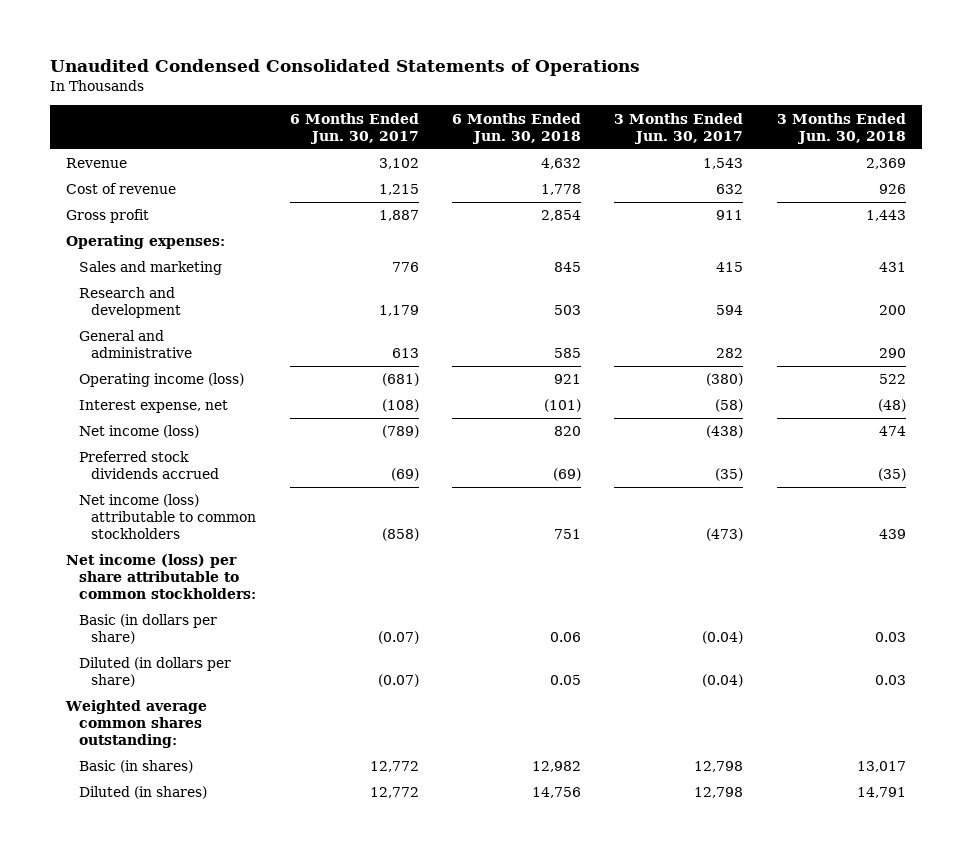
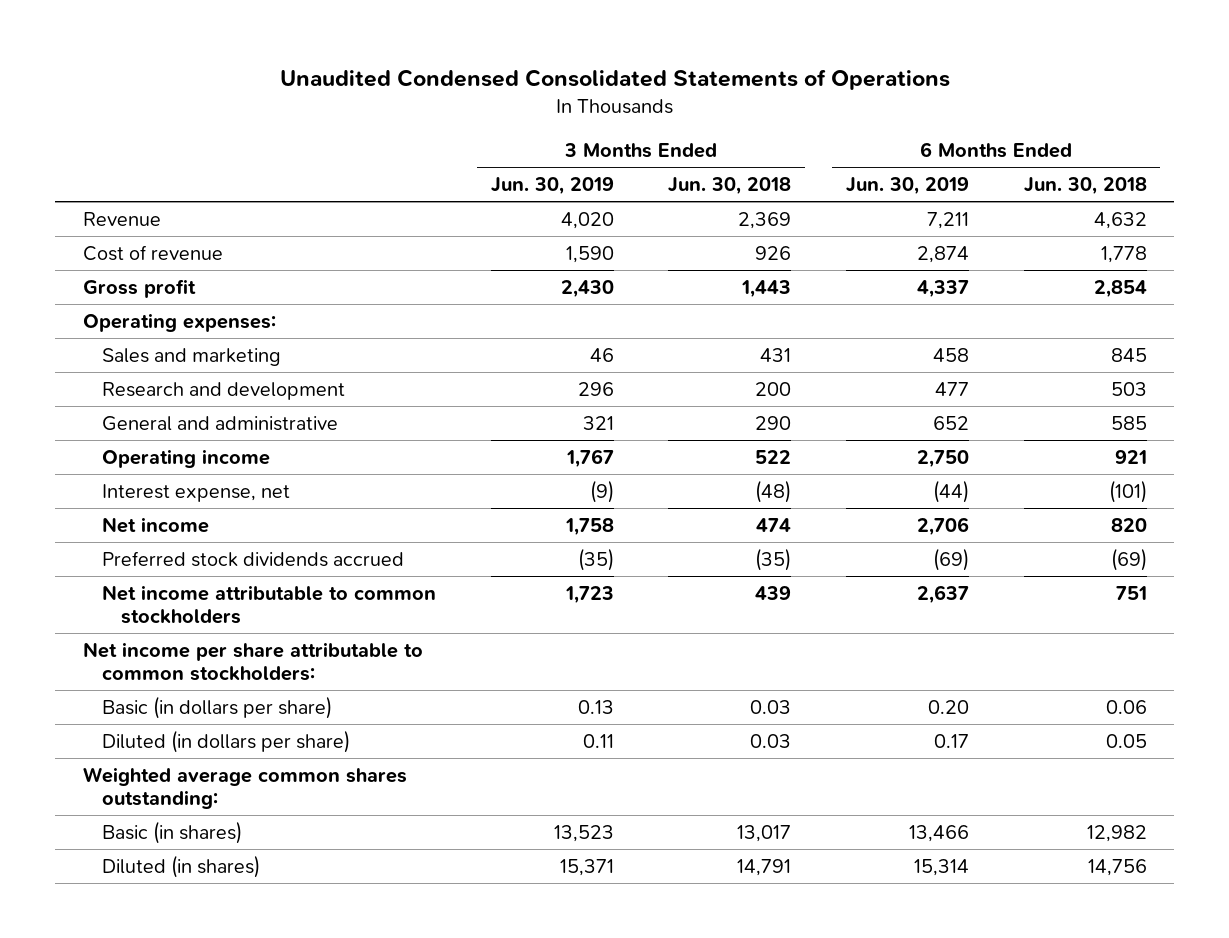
- | 6 Months Ended Jun. 30, 2017 | 6 Months Ended Jun. 30, 2018 | 3 Months Ended Jun. 30, 2017 | 3 Months Ended Jun. 30, 2018
+ | 3 Months Ended Jun. 30, 2019 | 3 Months Ended Jun. 30, 2018 | 6 Months Ended Jun. 30, 2019 | 6 Months Ended Jun. 30, 2018
- Operating income (loss) | (681) | 921 | (380) | 522
+ Operating income | 1,767 | 522 | 2,750 | 921
- Net income (loss) | (789) | 820 | (438) | 474
+ Net income | 1,758 | 474 | 2,706 | 820
- Net income (loss) attributable to common stockholders | (858) | 751 | (473) | 439
- Net income (loss) per share attributable to common stockholders:
+ Net income attributable to common stockholders | 1,723 | 439 | 2,637 | 751
+ Net income per share attributable to common stockholders:

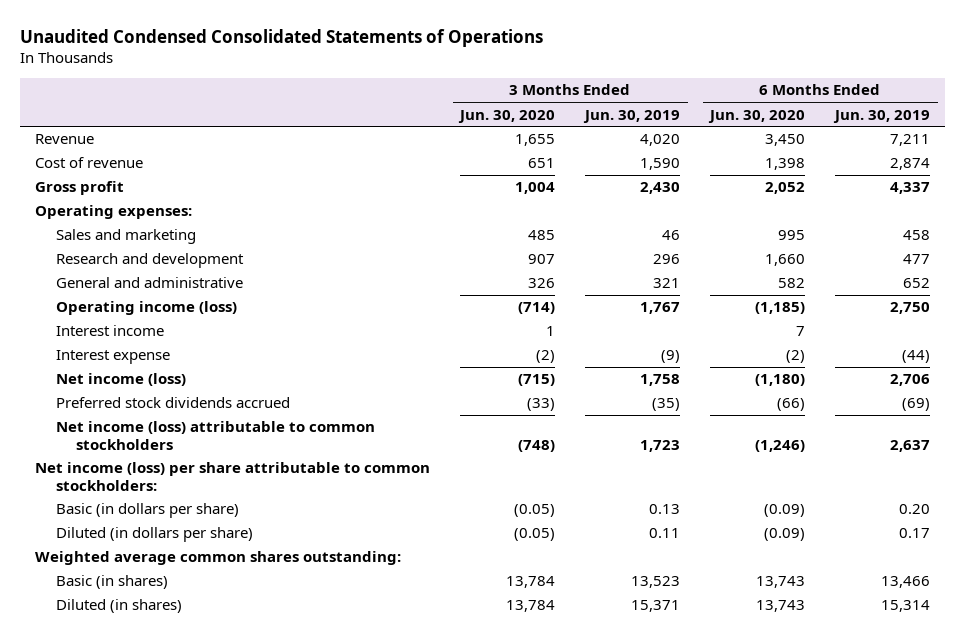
- | 3 Months Ended Jun. 30, 2019 | 3 Months Ended Jun. 30, 2018 | 6 Months Ended Jun. 30, 2019 | 6 Months Ended Jun. 30, 2018
+ | 3 Months Ended Jun. 30, 2020 | 3 Months Ended Jun. 30, 2019 | 6 Months Ended Jun. 30, 2020 | 6 Months Ended Jun. 30, 2019
- Operating income | 1,767 | 522 | 2,750 | 921
- Interest expense, net | (9) | (48) | (44) | (101)
- Net income | 1,758 | 474 | 2,706 | 820
+ Operating income (loss) | (714) | 1,767 | (1,185) | 2,750
+ Interest income | 1 | | 7 |
+ Interest expense | (2) | (9) | (2) | (44)
+ Net income (loss) | (715) | 1,758 | (1,180) | 2,706
- Net income attributable to common stockholders | 1,723 | 439 | 2,637 | 751
- Net income per share attributable to common stockholders:
+ Net income (loss) attributable to common stockholders | (748) | 1,723 | (1,246) | 2,637
+ Net income (loss) per share attributable to common stockholders:

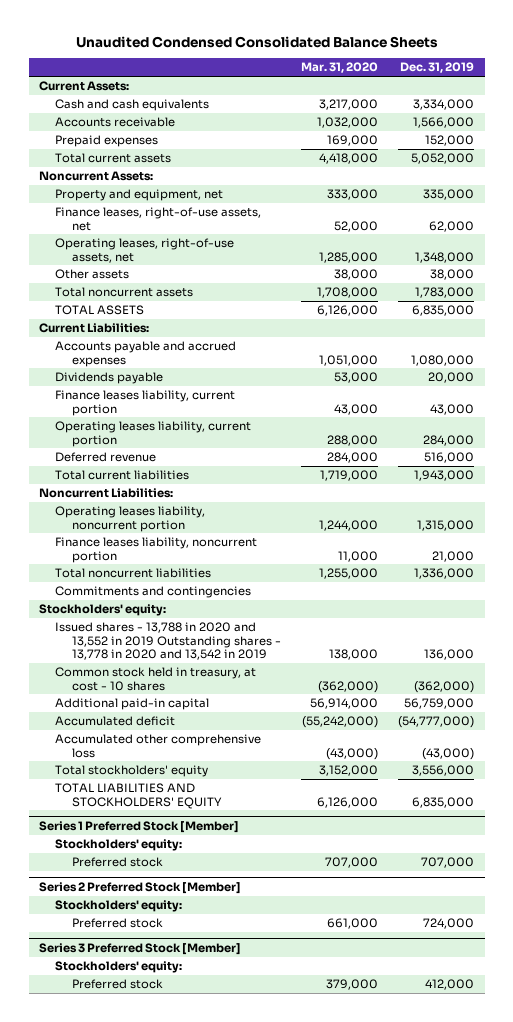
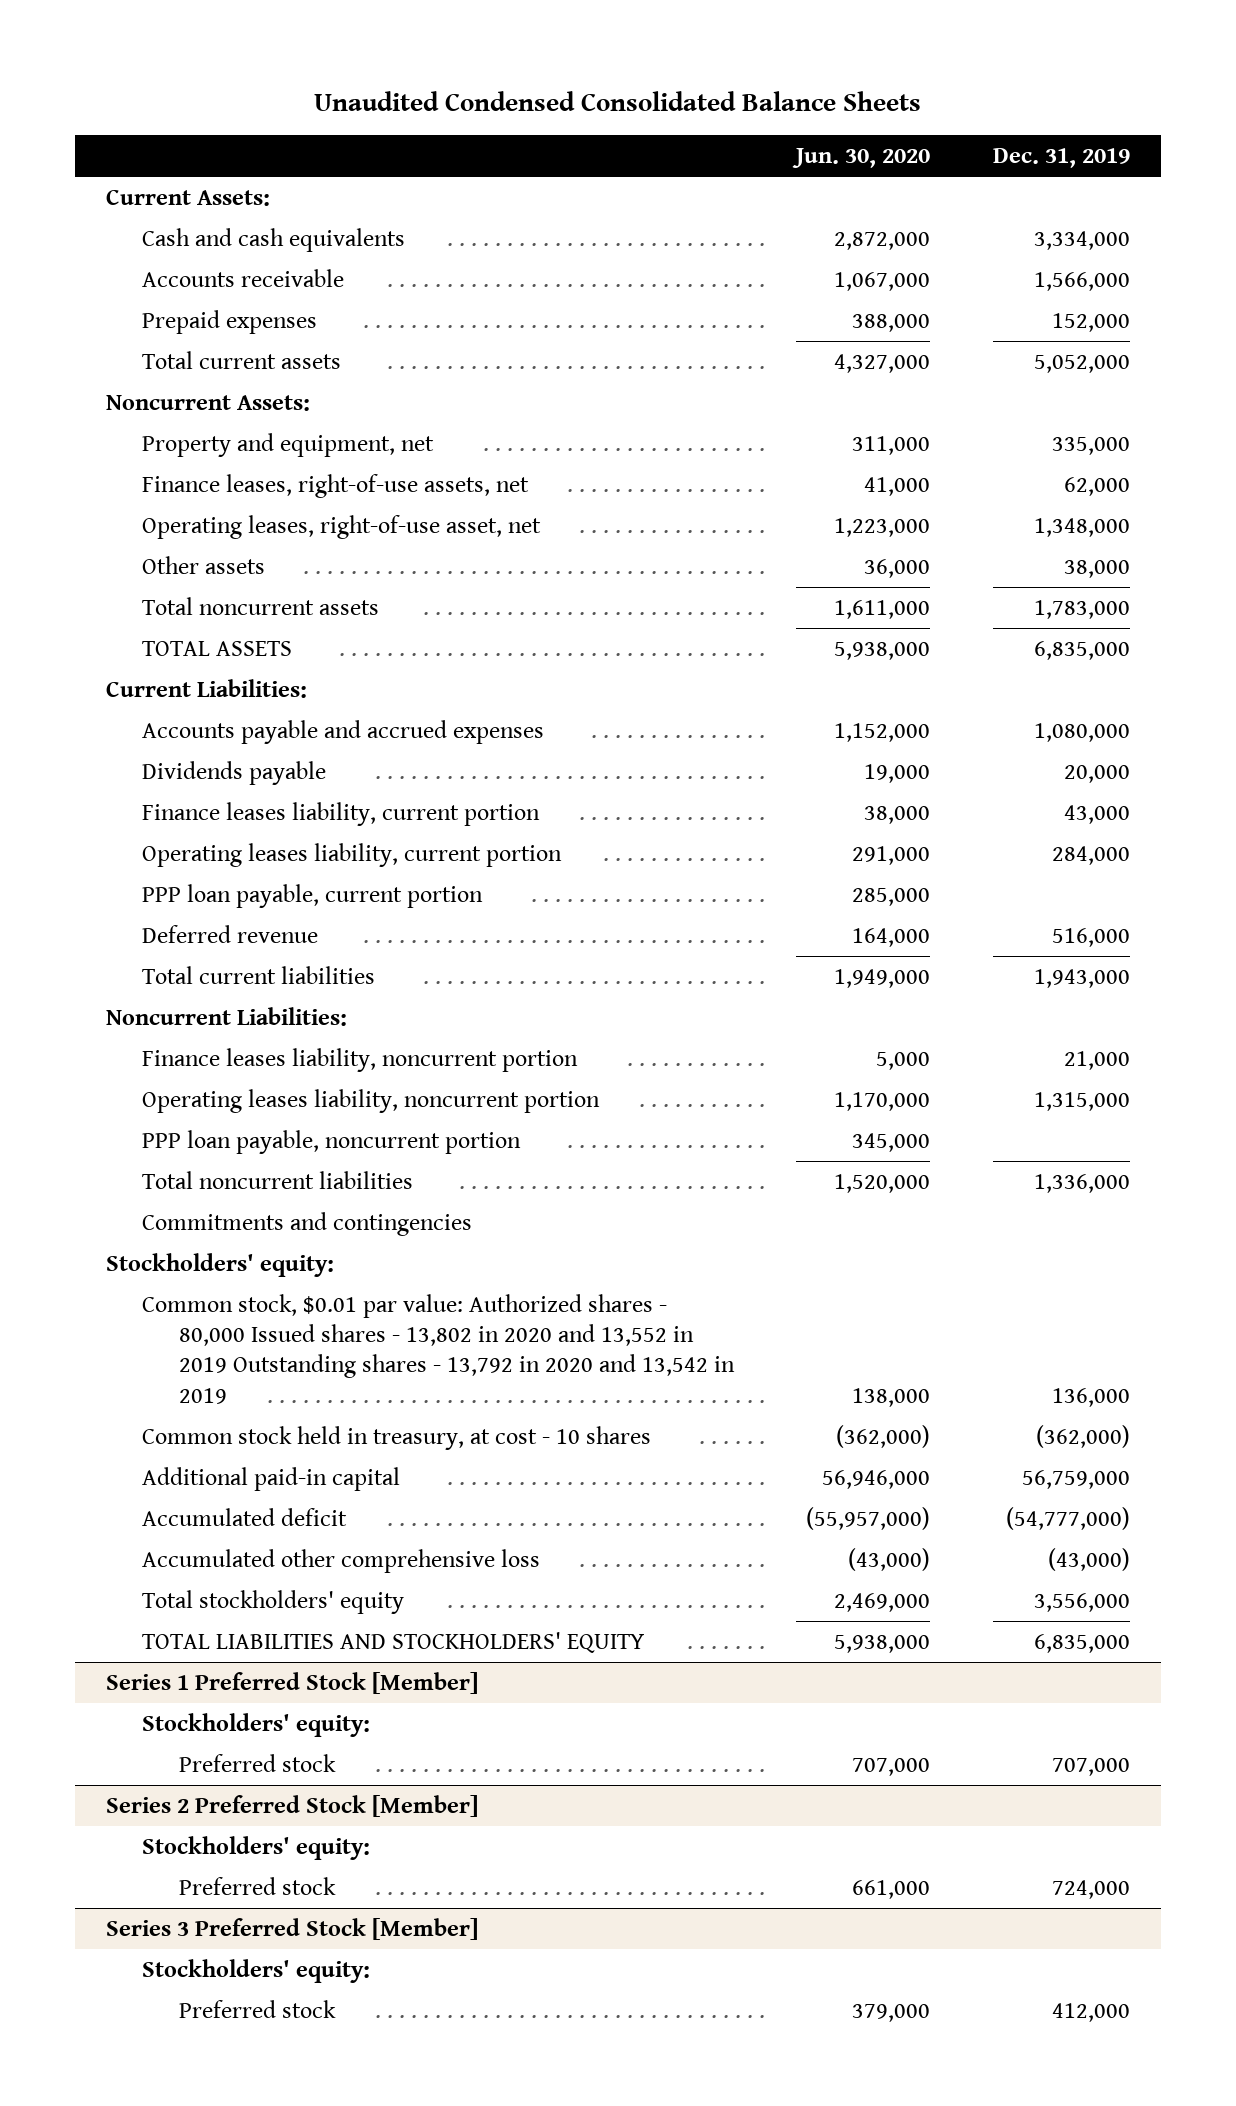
- | Mar. 31, 2020 | Dec. 31, 2019
+ | Jun. 30, 2020 | Dec. 31, 2019
- Operating leases, right-of-use assets, net | 1,285,000 | 1,348,000
+ Operating leases, right-of-use asset, net | 1,223,000 | 1,348,000
+ PPP loan payable, current portion | 285,000 |
moved down: Operating leases liability, noncurrent portion | 1,170,000 | 1,315,000
+ PPP loan payable, noncurrent portion | 345,000 |
- Issued shares - 13,788 in 2020 and 13,552 in 2019 Outstanding shares - 13,778 in 2020 and 13,542 in 2019 | 138,000 | 136,000
+ Common stock, $0.01 par value: Authorized shares - 80,000 Issued shares - 13,802 in 2020 and 13,552 in 2019 Outstanding shares - 13,792 in 2020 and 13,542 in 2019 | 138,000 | 136,000

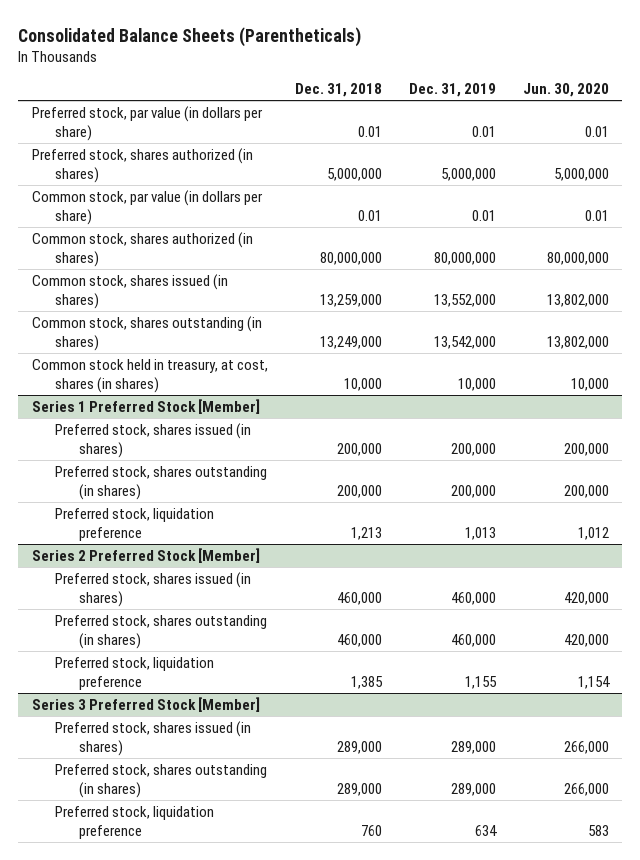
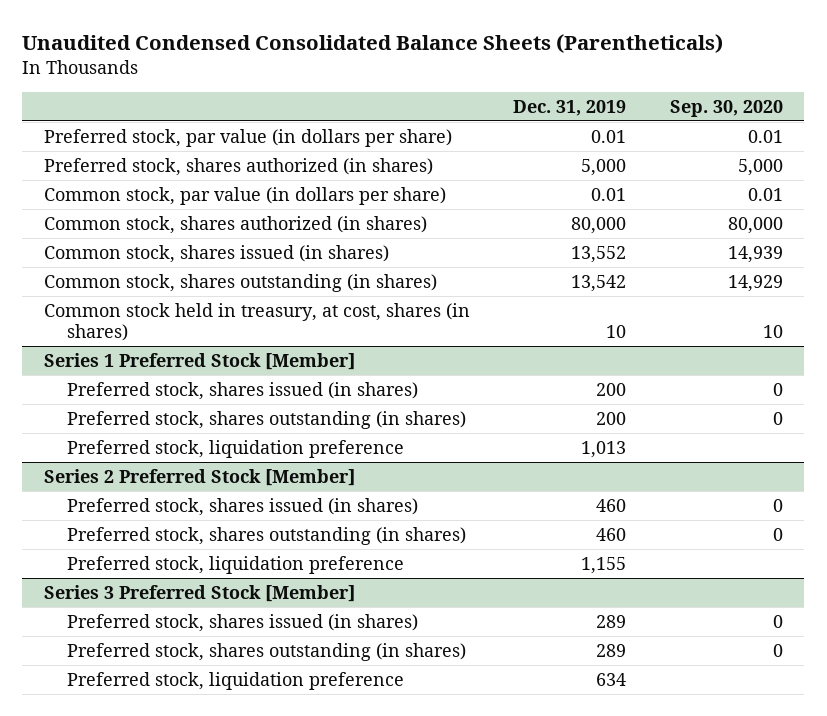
- Consolidated Balance Sheets (Parentheticals)
+ Unaudited Condensed Consolidated Balance Sheets (Parentheticals)
- | Dec. 31, 2018 | Dec. 31, 2019 | Jun. 30, 2020
+ | Dec. 31, 2019 | Sep. 30, 2020
- Preferred stock, shares authorized (in shares) | 5,000,000 | 5,000,000 | 5,000,000
+ Preferred stock, shares authorized (in shares) | 5,000 | 5,000
- Common stock, shares authorized (in shares) | 80,000,000 | 80,000,000 | 80,000,000
- Common stock, shares issued (in shares) | 13,259,000 | 13,552,000 | 13,802,000
- Common stock, shares outstanding (in shares) | 13,249,000 | 13,542,000 | 13,802,000
- Common stock held in treasury, at cost, shares (in shares) | 10,000 | 10,000 | 10,000
+ Common stock, shares authorized (in shares) | 80,000 | 80,000
+ Common stock, shares issued (in shares) | 13,552 | 14,939
+ Common stock, shares outstanding (in shares) | 13,542 | 14,929
+ Common stock held in treasury, at cost, shares (in shares) | 10 | 10
@ Series 1 Preferred Stock [Member]
- Preferred stock, shares issued (in shares) | 200,000 | 200,000 | 200,000
- Preferred stock, shares outstanding (in shares) | 200,000 | 200,000 | 200,000
+ Preferred stock, shares issued (in shares) | 200 | 0
+ Preferred stock, shares outstanding (in shares) | 200 | 0
@ Series 2 Preferred Stock [Member]
- Preferred stock, shares issued (in shares) | 460,000 | 460,000 | 420,000
- Preferred stock, shares outstanding (in shares) | 460,000 | 460,000 | 420,000
+ Preferred stock, shares issued (in shares) | 460 | 0
+ Preferred stock, shares outstanding (in shares) | 460 | 0
@ Series 3 Preferred Stock [Member]
- Preferred stock, shares issued (in shares) | 289,000 | 289,000 | 266,000
- Preferred stock, shares outstanding (in shares) | 289,000 | 289,000 | 266,000
+ Preferred stock, shares issued (in shares) | 289 | 0
+ Preferred stock, shares outstanding (in shares) | 289 | 0

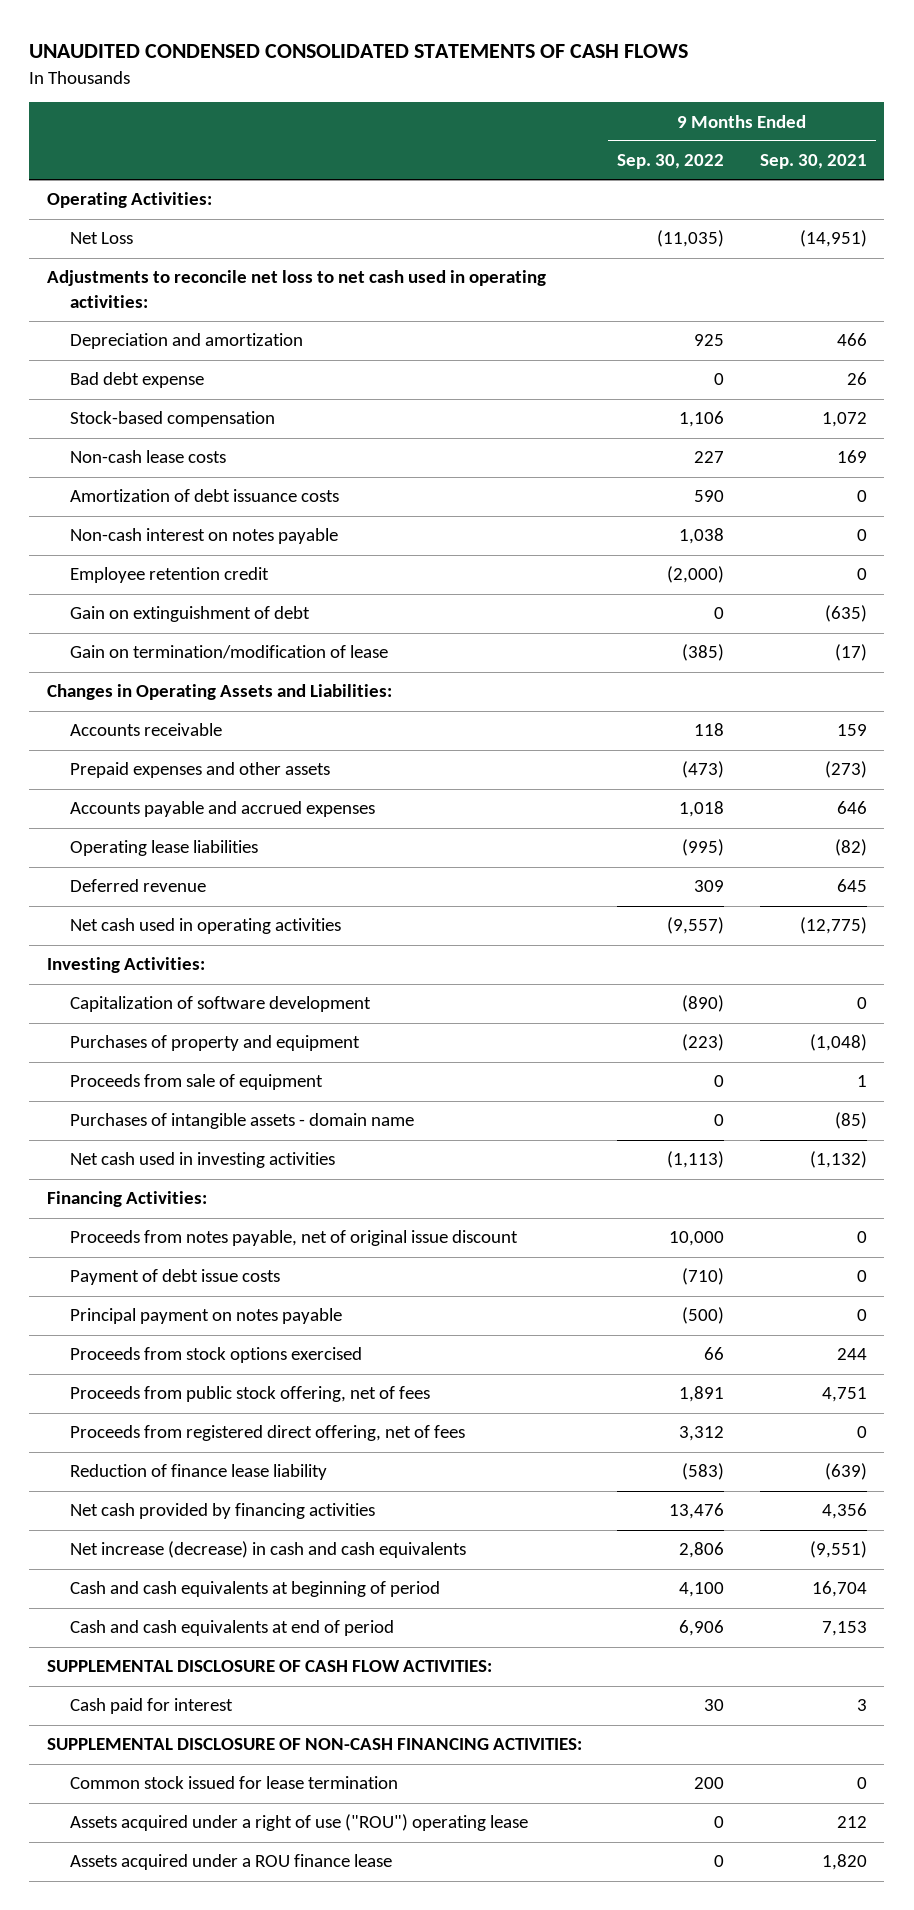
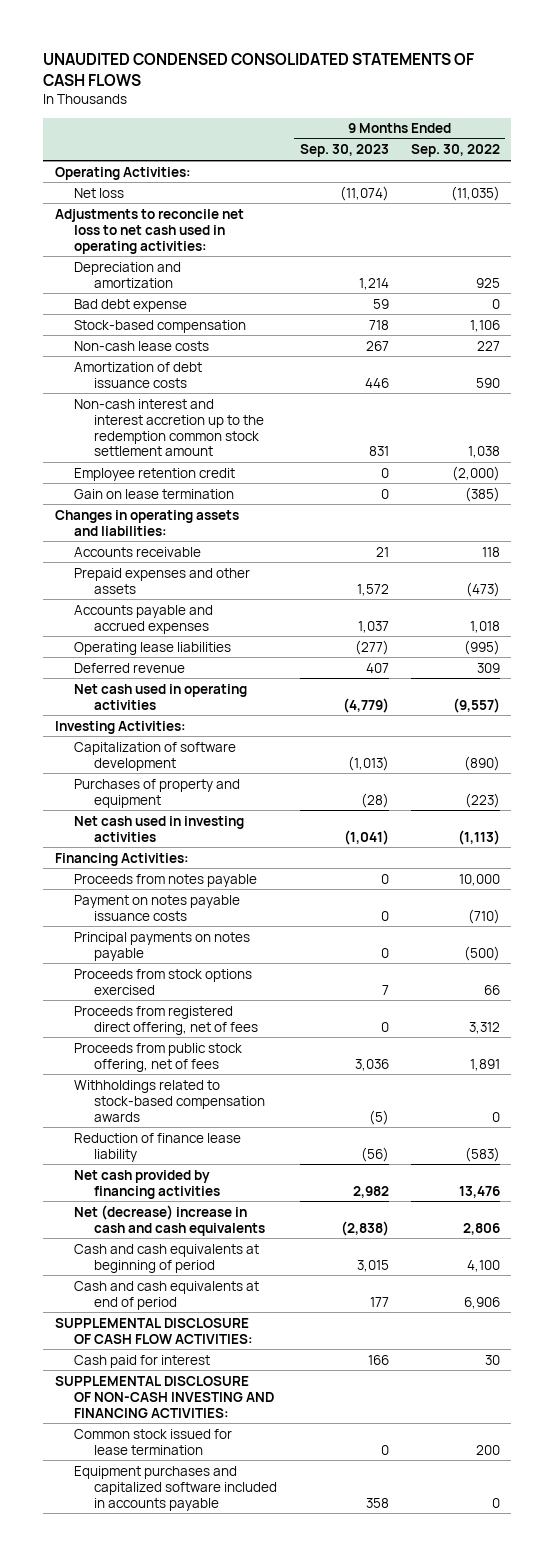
- | 9 Months Ended Sep. 30, 2022 | 9 Months Ended Sep. 30, 2021
+ | 9 Months Ended Sep. 30, 2023 | 9 Months Ended Sep. 30, 2022
- Net Loss | (11,035) | (14,951)
+ Net loss | (11,074) | (11,035)
- Non-cash interest on notes payable | 1,038 | 0
+ Non-cash interest and interest accretion up to the redemption common stock settlement amount | 831 | 1,038
- Gain on extinguishment of debt | 0 | (635)
- Gain on termination/modification of lease | (385) | (17)
- Changes in Operating Assets and Liabilities:
+ Gain on lease termination | 0 | (385)
+ Changes in operating assets and liabilities:
- Proceeds from sale of equipment | 0 | 1
- Purchases of intangible assets - domain name | 0 | (85)
- Proceeds from notes payable, net of original issue discount | 10,000 | 0
- Payment of debt issue costs | (710) | 0
- Principal payment on notes payable | (500) | 0
+ Proceeds from notes payable | 0 | 10,000
+ Payment on notes payable issuance costs | 0 | (710)
+ Principal payments on notes payable | 0 | (500)
moved down: Proceeds from public stock offering, net of fees | 3,036 | 1,891
+ Withholdings related to stock-based compensation awards | (5) | 0
- Net increase (decrease) in cash and cash equivalents | 2,806 | (9,551)
+ Net (decrease) increase in cash and cash equivalents | (2,838) | 2,806
- SUPPLEMENTAL DISCLOSURE OF NON-CASH FINANCING ACTIVITIES:
+ SUPPLEMENTAL DISCLOSURE OF NON-CASH INVESTING AND FINANCING ACTIVITIES:
- Assets acquired under a right of use ("ROU") operating lease | 0 | 212
- Assets acquired under a ROU finance lease | 0 | 1,820
+ Equipment purchases and capitalized software included in accounts payable | 358 | 0

